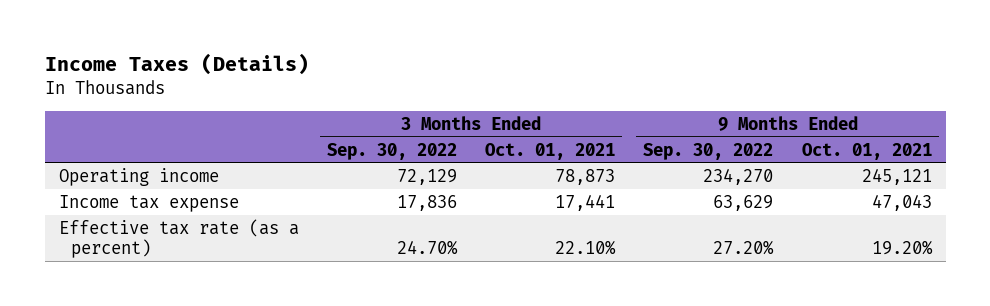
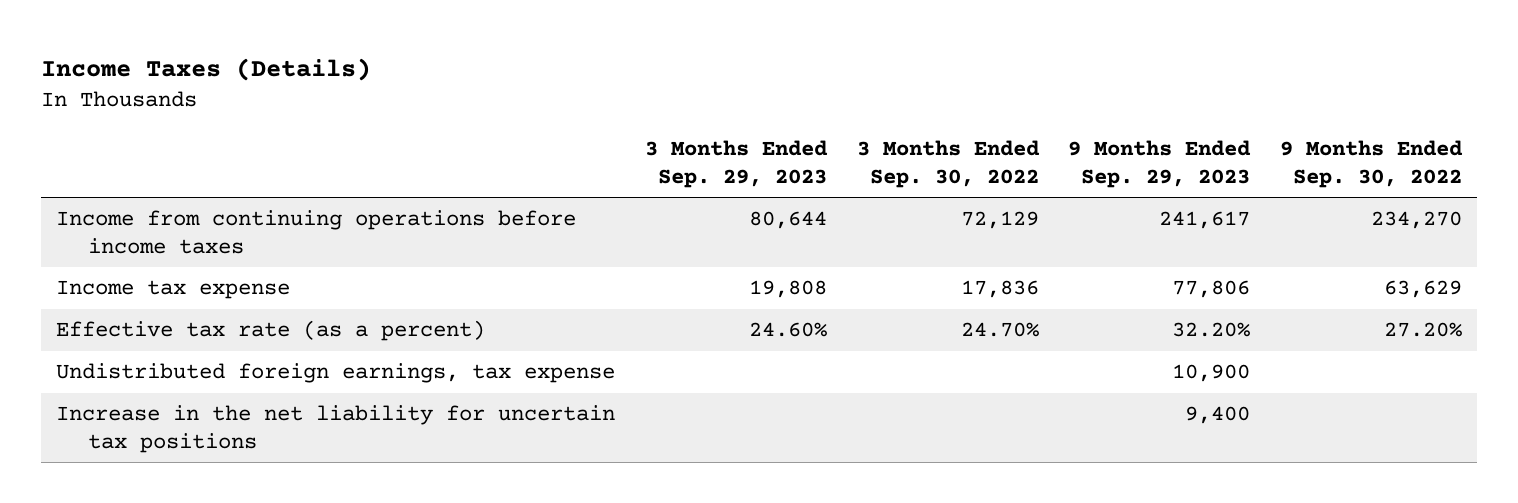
- | 3 Months Ended Sep. 30, 2022 | 3 Months Ended Oct. 01, 2021 | 9 Months Ended Sep. 30, 2022 | 9 Months Ended Oct. 01, 2021
+ | 3 Months Ended Sep. 29, 2023 | 3 Months Ended Sep. 30, 2022 | 9 Months Ended Sep. 29, 2023 | 9 Months Ended Sep. 30, 2022
- Operating income | 72,129 | 78,873 | 234,270 | 245,121
+ Income from continuing operations before income taxes | 80,644 | 72,129 | 241,617 | 234,270
+ Undistributed foreign earnings, tax expense | | | 10,900 |
+ Increase in the net liability for uncertain tax positions | | | 9,400 |

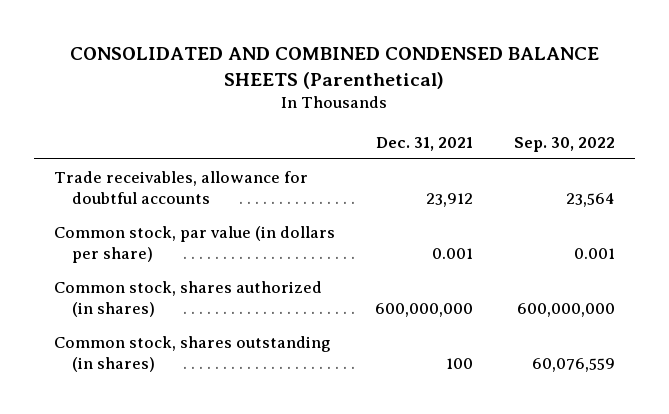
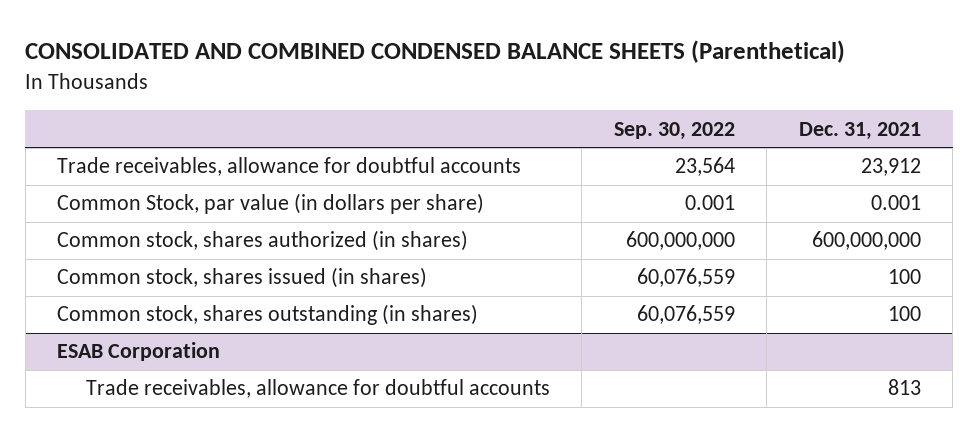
- | Dec. 31, 2021 | Sep. 30, 2022
+ | Sep. 30, 2022 | Dec. 31, 2021
- Common stock, par value (in dollars per share) | 0.001 | 0.001
+ Common Stock, par value (in dollars per share) | 0.001 | 0.001
+ Common stock, shares issued (in shares) | 60,076,559 | 100
+ ESAB Corporation
+ Trade receivables, allowance for doubtful accounts | | 813

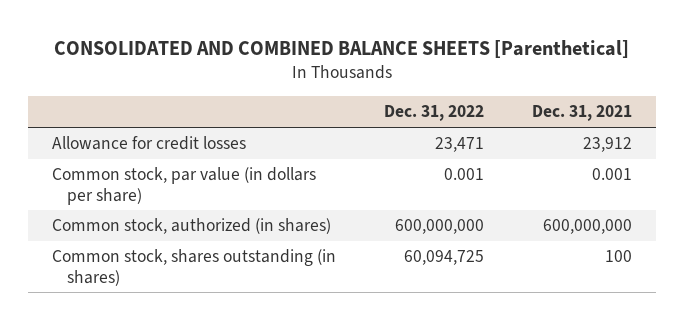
- CONSOLIDATED AND COMBINED CONDENSED BALANCE SHEETS (Parenthetical)
+ CONSOLIDATED AND COMBINED BALANCE SHEETS [Parenthetical]
- | Sep. 30, 2022 | Dec. 31, 2021
+ | Dec. 31, 2022 | Dec. 31, 2021
- Trade receivables, allowance for doubtful accounts | 23,564 | 23,912
- Common Stock, par value (in dollars per share) | 0.001 | 0.001
- Common stock, shares authorized (in shares) | 600,000,000 | 600,000,000
- Common stock, shares issued (in shares) | 60,076,559 | 100
+ Allowance for credit losses | 23,471 | 23,912
+ Common stock, par value (in dollars per share) | 0.001 | 0.001
+ Common stock, authorized (in shares) | 600,000,000 | 600,000,000
- ESAB Corporation
- Trade receivables, allowance for doubtful accounts | | 813

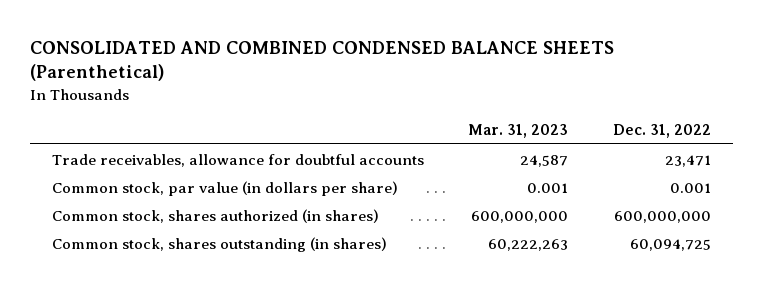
- CONSOLIDATED AND COMBINED BALANCE SHEETS [Parenthetical]
+ CONSOLIDATED AND COMBINED CONDENSED BALANCE SHEETS (Parenthetical)
- | Dec. 31, 2022 | Dec. 31, 2021
+ | Mar. 31, 2023 | Dec. 31, 2022
- Allowance for credit losses | 23,471 | 23,912
+ Trade receivables, allowance for doubtful accounts | 24,587 | 23,471
- Common stock, authorized (in shares) | 600,000,000 | 600,000,000
+ Common stock, shares authorized (in shares) | 600,000,000 | 600,000,000

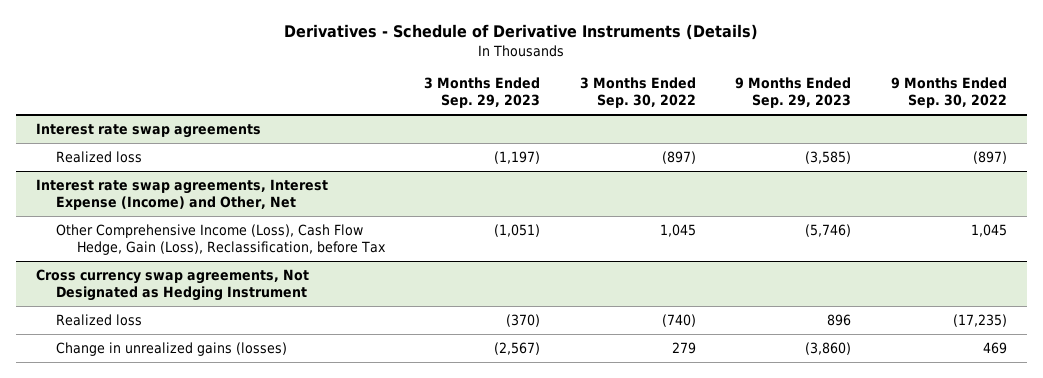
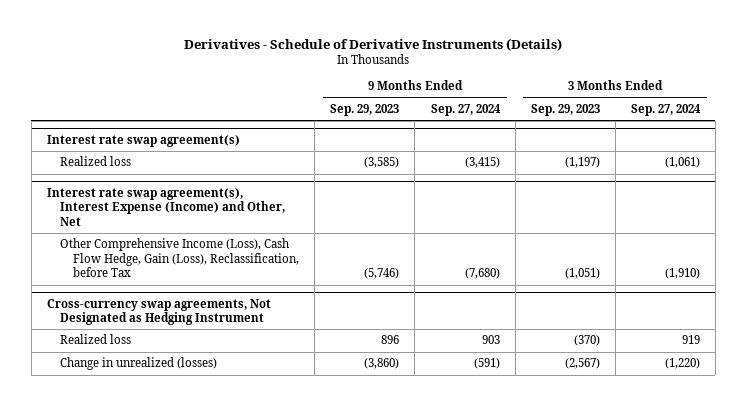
- | 3 Months Ended Sep. 29, 2023 | 3 Months Ended Sep. 30, 2022 | 9 Months Ended Sep. 29, 2023 | 9 Months Ended Sep. 30, 2022
+ | 9 Months Ended Sep. 29, 2023 | 9 Months Ended Sep. 27, 2024 | 3 Months Ended Sep. 29, 2023 | 3 Months Ended Sep. 27, 2024
- Interest rate swap agreements
+ Interest rate swap agreement(s)
- Interest rate swap agreements, Interest Expense (Income) and Other, Net
+ Interest rate swap agreement(s), Interest Expense (Income) and Other, Net
- Cross currency swap agreements, Not Designated as Hedging Instrument
+ Cross-currency swap agreements, Not Designated as Hedging Instrument
- Change in unrealized gains (losses) | (2,567) | 279 | (3,860) | 469
+ Change in unrealized (losses) | (3,860) | (591) | (2,567) | (1,220)

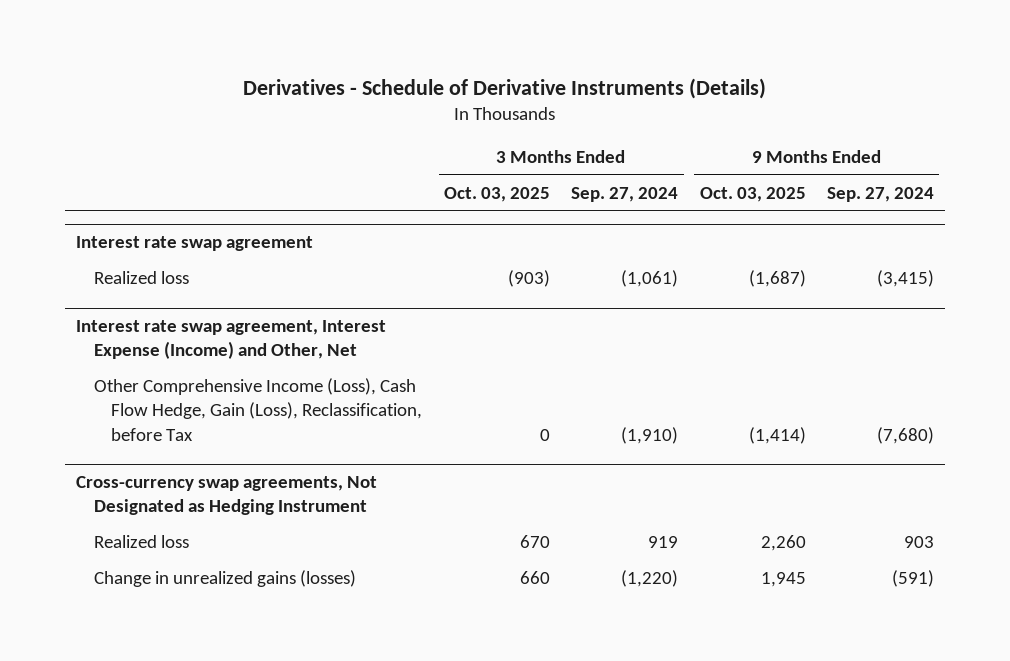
- | 9 Months Ended Sep. 29, 2023 | 9 Months Ended Sep. 27, 2024 | 3 Months Ended Sep. 29, 2023 | 3 Months Ended Sep. 27, 2024
+ | 3 Months Ended Oct. 03, 2025 | 3 Months Ended Sep. 27, 2024 | 9 Months Ended Oct. 03, 2025 | 9 Months Ended Sep. 27, 2024
- Interest rate swap agreement(s)
+ Interest rate swap agreement
- Interest rate swap agreement(s), Interest Expense (Income) and Other, Net
+ Interest rate swap agreement, Interest Expense (Income) and Other, Net
@ Cross-currency swap agreements, Not Designated as Hedging Instrument
- Change in unrealized (losses) | (3,860) | (591) | (2,567) | (1,220)
+ Change in unrealized gains (losses) | 660 | (1,220) | 1,945 | (591)

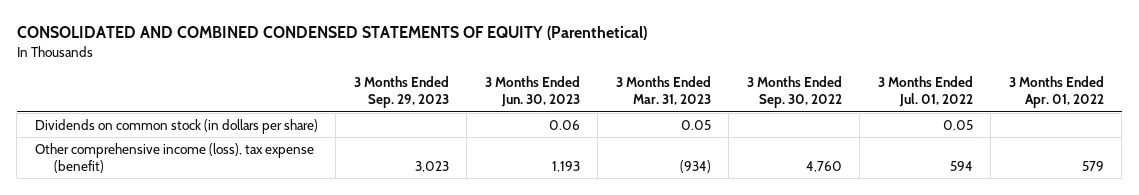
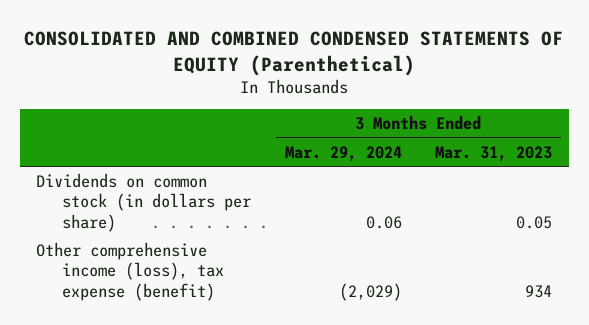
- | 3 Months Ended Sep. 29, 2023 | 3 Months Ended Jun. 30, 2023 | 3 Months Ended Mar. 31, 2023 | 3 Months Ended Sep. 30, 2022 | 3 Months Ended Jul. 01, 2022 | 3 Months Ended Apr. 01, 2022
+ | 3 Months Ended Mar. 29, 2024 | 3 Months Ended Mar. 31, 2023
- Other comprehensive income (loss), tax expense (benefit) | 3,023 | 1,193 | (934) | 4,760 | 594 | 579
+ Other comprehensive income (loss), tax expense (benefit) | (2,029) | 934

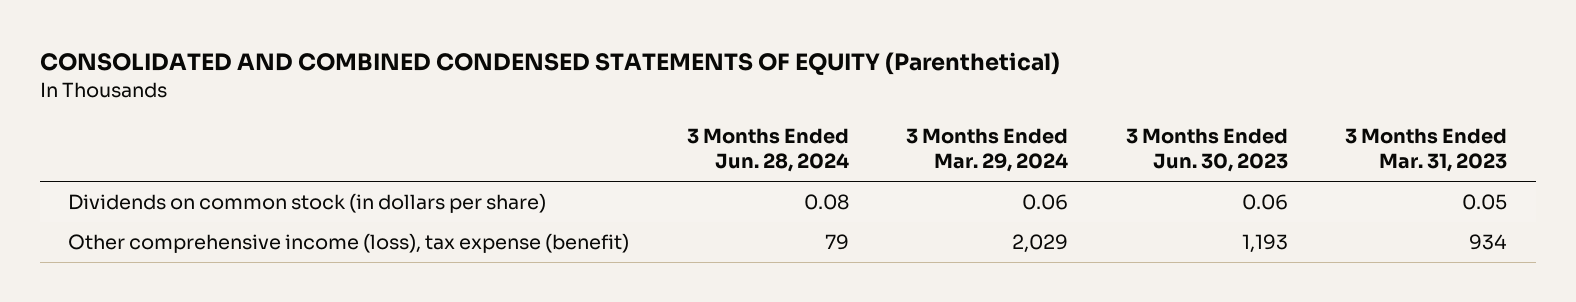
- | 3 Months Ended Mar. 29, 2024 | 3 Months Ended Mar. 31, 2023
+ | 3 Months Ended Jun. 28, 2024 | 3 Months Ended Mar. 29, 2024 | 3 Months Ended Jun. 30, 2023 | 3 Months Ended Mar. 31, 2023
- Other comprehensive income (loss), tax expense (benefit) | (2,029) | 934
+ Other comprehensive income (loss), tax expense (benefit) | 79 | 2,029 | 1,193 | 934

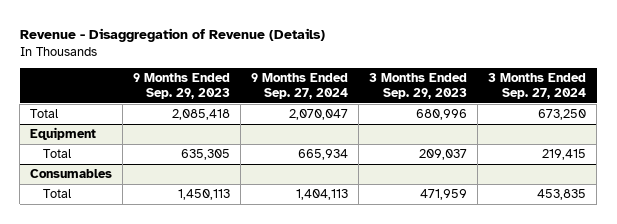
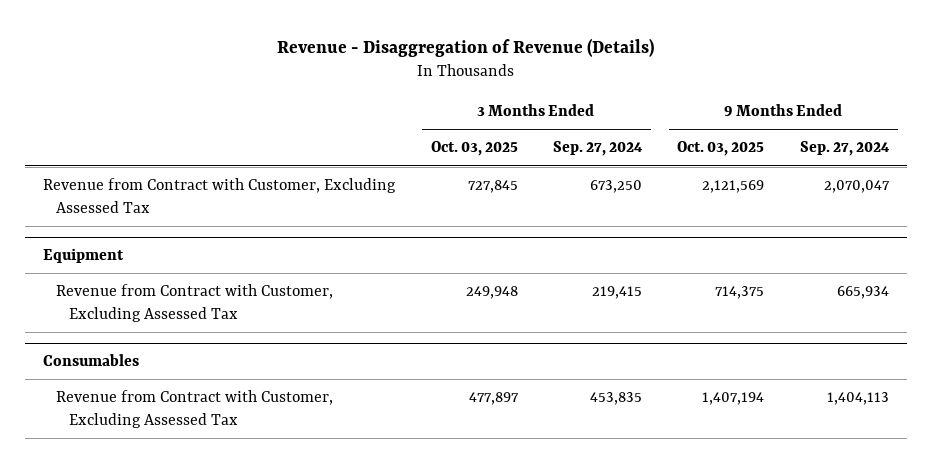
- | 9 Months Ended Sep. 29, 2023 | 9 Months Ended Sep. 27, 2024 | 3 Months Ended Sep. 29, 2023 | 3 Months Ended Sep. 27, 2024
+ | 3 Months Ended Oct. 03, 2025 | 3 Months Ended Sep. 27, 2024 | 9 Months Ended Oct. 03, 2025 | 9 Months Ended Sep. 27, 2024
- Total | 2,085,418 | 2,070,047 | 680,996 | 673,250
+ Revenue from Contract with Customer, Excluding Assessed Tax | 727,845 | 673,250 | 2,121,569 | 2,070,047
@ Equipment
- Total | 635,305 | 665,934 | 209,037 | 219,415
+ Revenue from Contract with Customer, Excluding Assessed Tax | 249,948 | 219,415 | 714,375 | 665,934
@ Consumables
- Total | 1,450,113 | 1,404,113 | 471,959 | 453,835
+ Revenue from Contract with Customer, Excluding Assessed Tax | 477,897 | 453,835 | 1,407,194 | 1,404,113

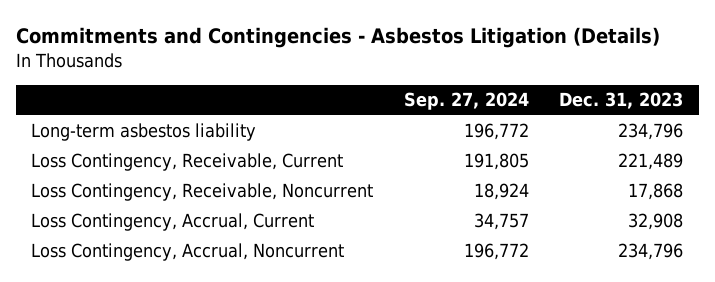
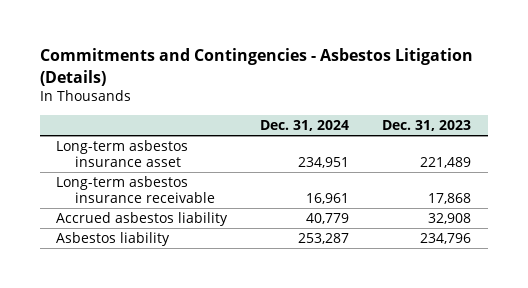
- | Sep. 27, 2024 | Dec. 31, 2023
+ | Dec. 31, 2024 | Dec. 31, 2023
- Long-term asbestos liability | 196,772 | 234,796
- Loss Contingency, Receivable, Current | 191,805 | 221,489
- Loss Contingency, Receivable, Noncurrent | 18,924 | 17,868
- Loss Contingency, Accrual, Current | 34,757 | 32,908
- Loss Contingency, Accrual, Noncurrent | 196,772 | 234,796
+ Long-term asbestos insurance asset | 234,951 | 221,489
+ Long-term asbestos insurance receivable | 16,961 | 17,868
+ Accrued asbestos liability | 40,779 | 32,908
+ Asbestos liability | 253,287 | 234,796

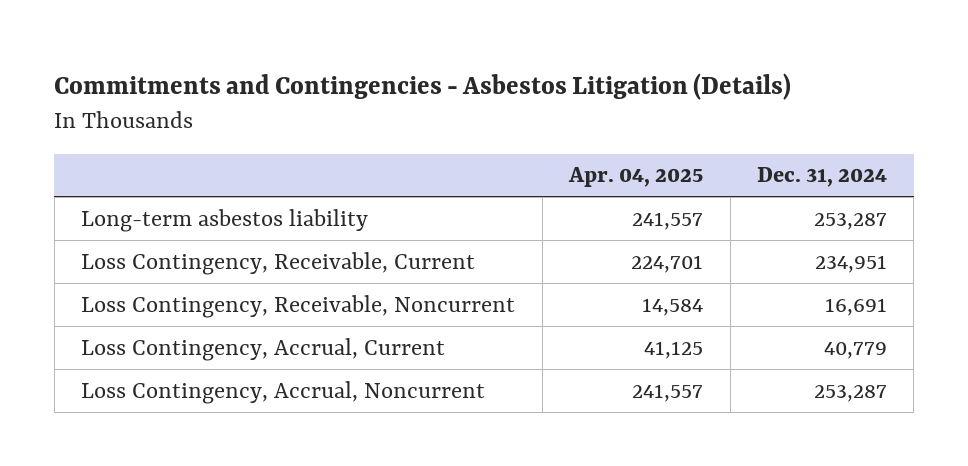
- | Dec. 31, 2024 | Dec. 31, 2023
+ | Apr. 04, 2025 | Dec. 31, 2024
- Long-term asbestos insurance asset | 234,951 | 221,489
- Long-term asbestos insurance receivable | 16,961 | 17,868
- Accrued asbestos liability | 40,779 | 32,908
- Asbestos liability | 253,287 | 234,796
+ Long-term asbestos liability | 241,557 | 253,287
+ Loss Contingency, Receivable, Current | 224,701 | 234,951
+ Loss Contingency, Receivable, Noncurrent | 14,584 | 16,691
+ Loss Contingency, Accrual, Current | 41,125 | 40,779
+ Loss Contingency, Accrual, Noncurrent | 241,557 | 253,287

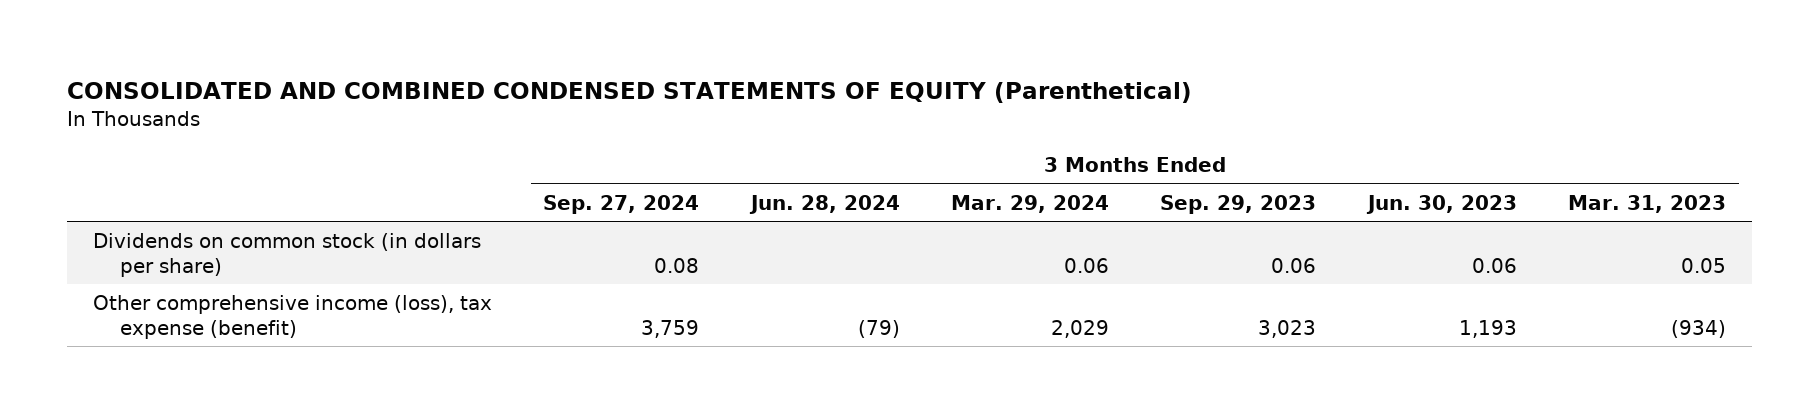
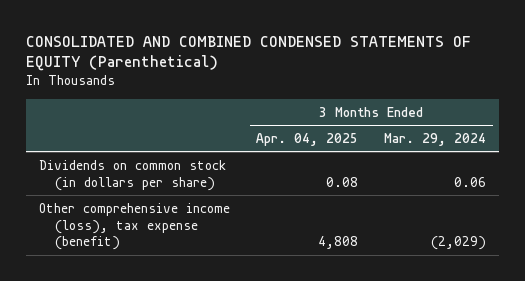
- | 3 Months Ended Sep. 27, 2024 | 3 Months Ended Jun. 28, 2024 | 3 Months Ended Mar. 29, 2024 | 3 Months Ended Sep. 29, 2023 | 3 Months Ended Jun. 30, 2023 | 3 Months Ended Mar. 31, 2023
+ | 3 Months Ended Apr. 04, 2025 | 3 Months Ended Mar. 29, 2024
- Other comprehensive income (loss), tax expense (benefit) | 3,759 | (79) | 2,029 | 3,023 | 1,193 | (934)
+ Other comprehensive income (loss), tax expense (benefit) | 4,808 | (2,029)

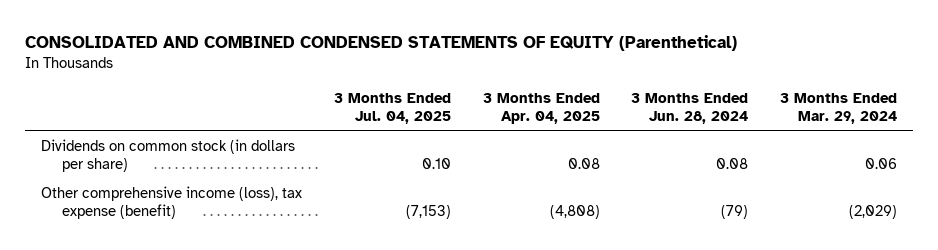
- | 3 Months Ended Apr. 04, 2025 | 3 Months Ended Mar. 29, 2024
+ | 3 Months Ended Jul. 04, 2025 | 3 Months Ended Apr. 04, 2025 | 3 Months Ended Jun. 28, 2024 | 3 Months Ended Mar. 29, 2024
- Other comprehensive income (loss), tax expense (benefit) | 4,808 | (2,029)
+ Other comprehensive income (loss), tax expense (benefit) | (7,153) | (4,808) | (79) | (2,029)

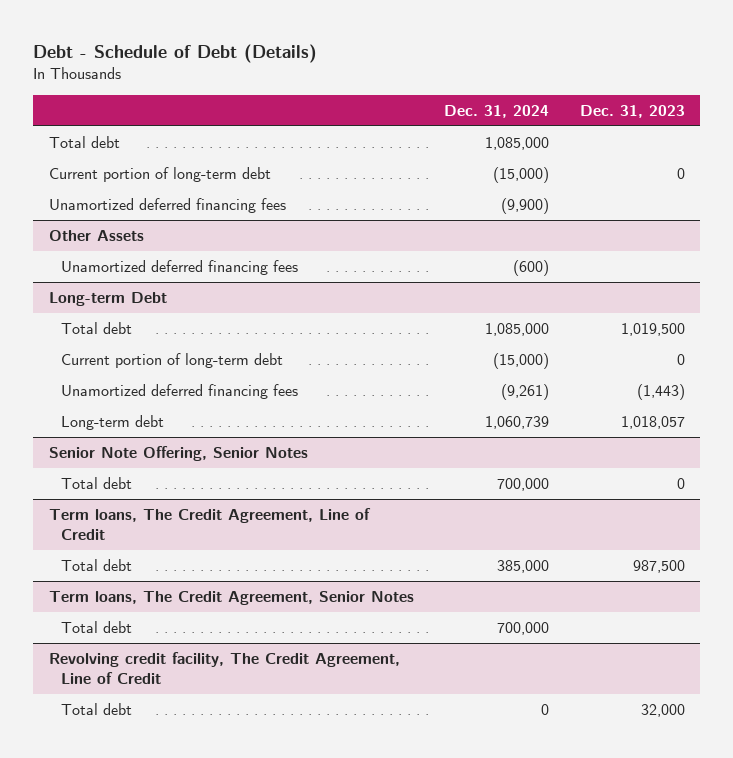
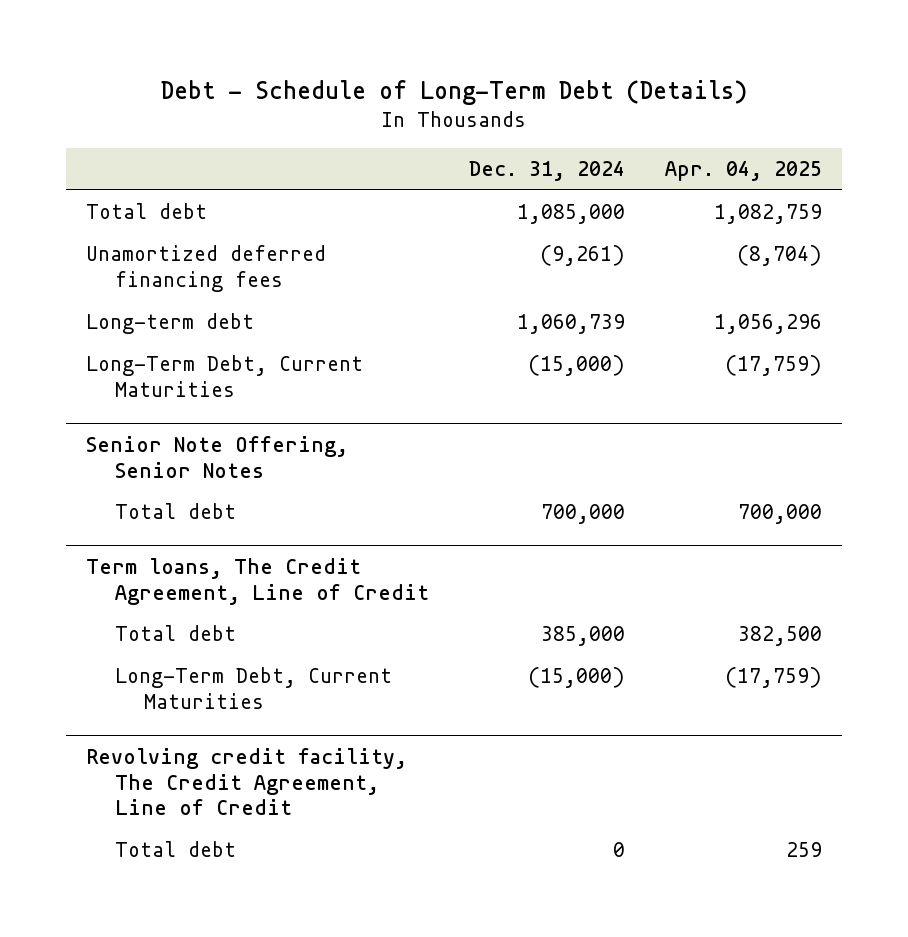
- Debt - Schedule of Debt (Details)
+ Debt - Schedule of Long-Term Debt (Details)
- | Dec. 31, 2024 | Dec. 31, 2023
+ | Dec. 31, 2024 | Apr. 04, 2025
- Current portion of long-term debt | (15,000) | 0
- Unamortized deferred financing fees | (9,900) |
- Other Assets
- Unamortized deferred financing fees | (600) |
- Long-term Debt
- Total debt | 1,085,000 | 1,019,500
- Current portion of long-term debt | (15,000) | 0
+ Long-Term Debt, Current Maturities | (15,000) | (17,759)
- Term loans, The Credit Agreement, Senior Notes
- Total debt | 700,000 |
@ Term loans, The Credit Agreement, Line of Credit
+ Long-Term Debt, Current Maturities | (15,000) | (17,759)

